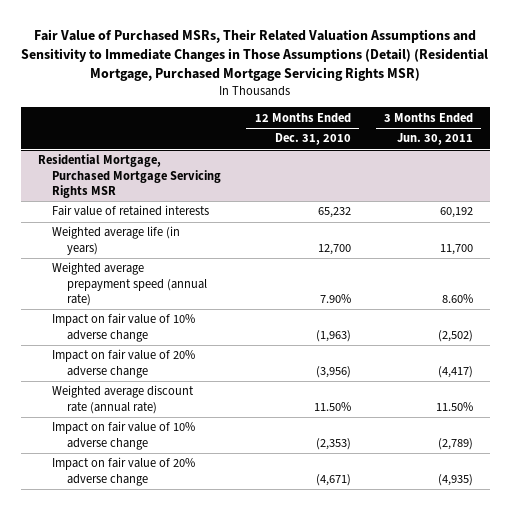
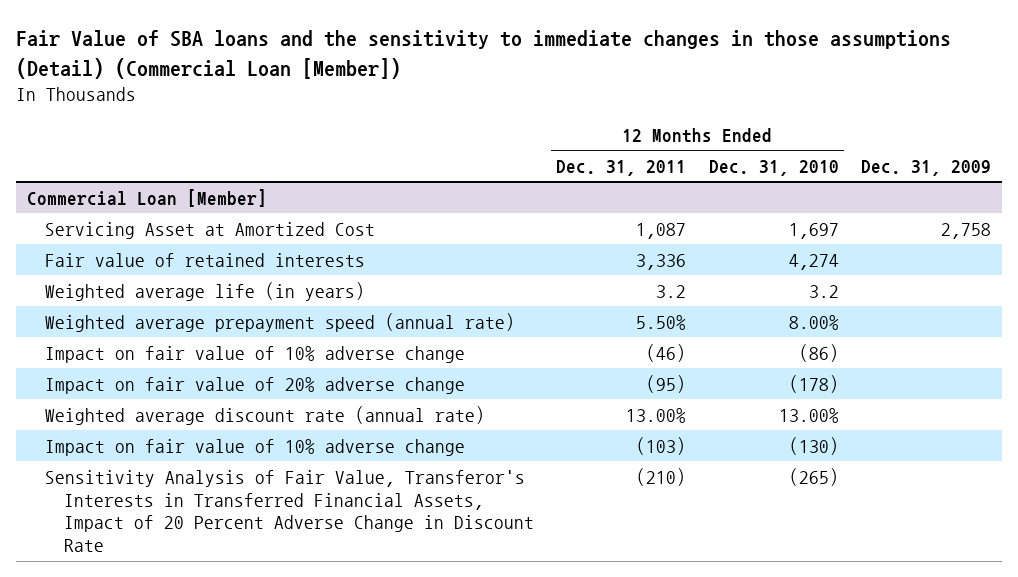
- Fair Value of Purchased MSRs, Their Related Valuation Assumptions and Sensitivity to Immediate Changes in Those Assumptions (Detail) (Residential Mortgage, Purchased Mortgage Servicing Rights MSR)
+ Fair Value of SBA loans and the sensitivity to immediate changes in those assumptions (Detail) (Commercial Loan [Member])
- | 12 Months Ended Dec. 31, 2010 | 3 Months Ended Jun. 30, 2011
+ | 12 Months Ended Dec. 31, 2011 | 12 Months Ended Dec. 31, 2010 | Dec. 31, 2009
- Residential Mortgage, Purchased Mortgage Servicing Rights MSR
- Fair value of retained interests | 65,232 | 60,192
- Weighted average life (in years) | 12,700 | 11,700
- Weighted average prepayment speed (annual rate) | 7.90% | 8.60%
- Impact on fair value of 10% adverse change | (1,963) | (2,502)
- Impact on fair value of 20% adverse change | (3,956) | (4,417)
- Weighted average discount rate (annual rate) | 11.50% | 11.50%
- Impact on fair value of 10% adverse change | (2,353) | (2,789)
- Impact on fair value of 20% adverse change | (4,671) | (4,935)
+ Commercial Loan [Member]
+ Servicing Asset at Amortized Cost | 1,087 | 1,697 | 2,758
+ Fair value of retained interests | 3,336 | 4,274 |
+ Weighted average life (in years) | 3.2 | 3.2 |
+ Weighted average prepayment speed (annual rate) | 5.50% | 8.00% |
+ Impact on fair value of 10% adverse change | (46) | (86) |
+ Impact on fair value of 20% adverse change | (95) | (178) |
+ Weighted average discount rate (annual rate) | 13.00% | 13.00% |
+ Impact on fair value of 10% adverse change | (103) | (130) |
+ Sensitivity Analysis of Fair Value, Transferor's Interests in Transferred Financial Assets, Impact of 20 Percent Adverse Change in Discount Rate | (210) | (265) |

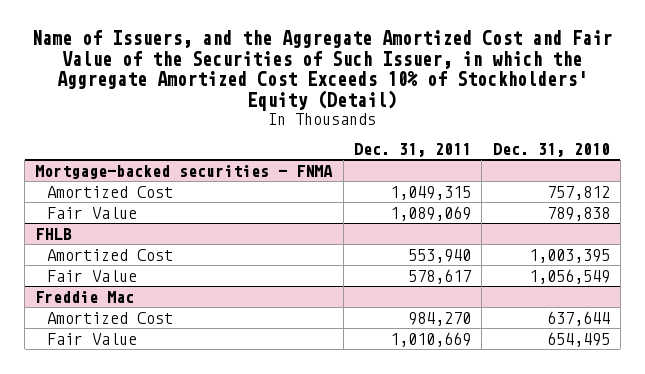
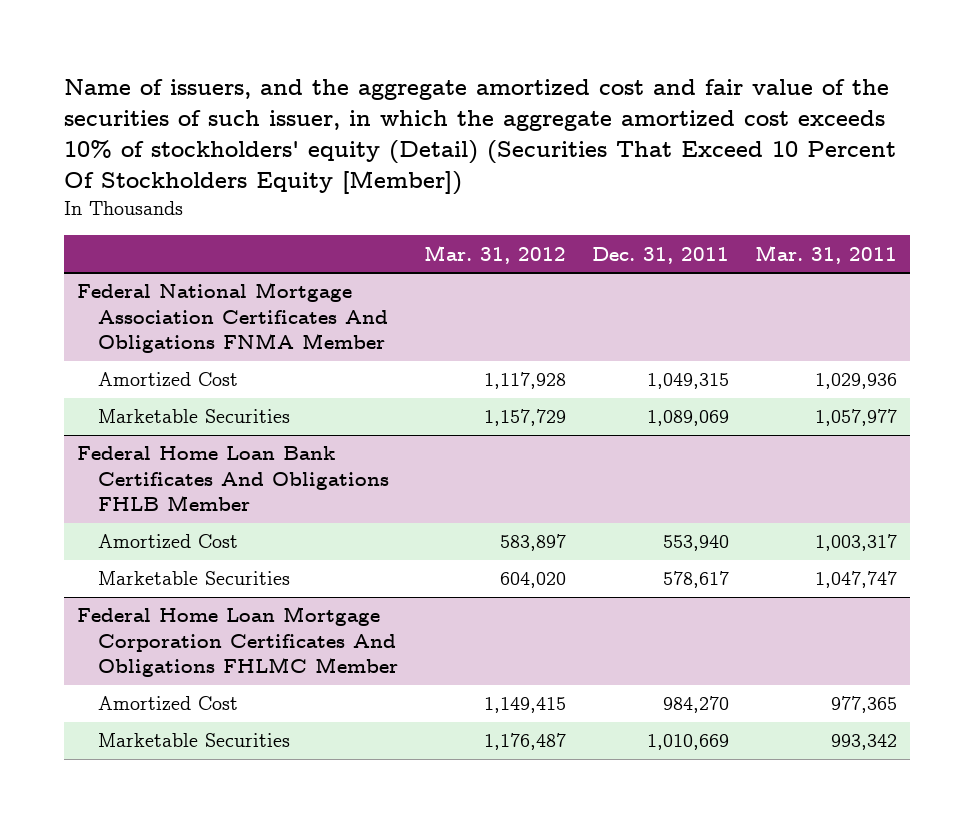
- Name of Issuers, and the Aggregate Amortized Cost and Fair Value of the Securities of Such Issuer, in which the Aggregate Amortized Cost Exceeds 10% of Stockholders' Equity (Detail)
+ Name of issuers, and the aggregate amortized cost and fair value of the securities of such issuer, in which the aggregate amortized cost exceeds 10% of stockholders' equity (Detail) (Securities That Exceed 10 Percent Of Stockholders Equity [Member])
- | Dec. 31, 2011 | Dec. 31, 2010
+ | Mar. 31, 2012 | Dec. 31, 2011 | Mar. 31, 2011
- Mortgage-backed securities - FNMA
+ Federal National Mortgage Association Certificates And Obligations FNMA Member
- Fair Value | 1,089,069 | 789,838
- FHLB
+ Marketable Securities | 1,157,729 | 1,089,069 | 1,057,977
+ Federal Home Loan Bank Certificates And Obligations FHLB Member
- Fair Value | 578,617 | 1,056,549
- Freddie Mac
+ Marketable Securities | 604,020 | 578,617 | 1,047,747
+ Federal Home Loan Mortgage Corporation Certificates And Obligations FHLMC Member
- Fair Value | 1,010,669 | 654,495
+ Marketable Securities | 1,176,487 | 1,010,669 | 993,342

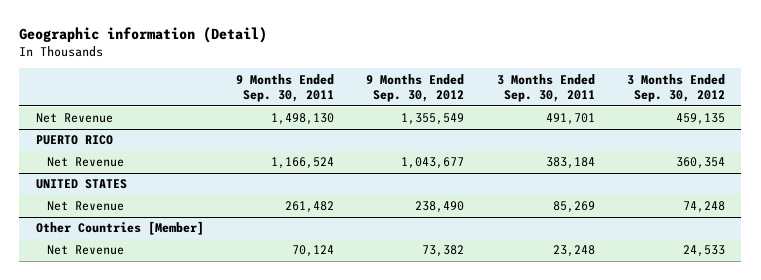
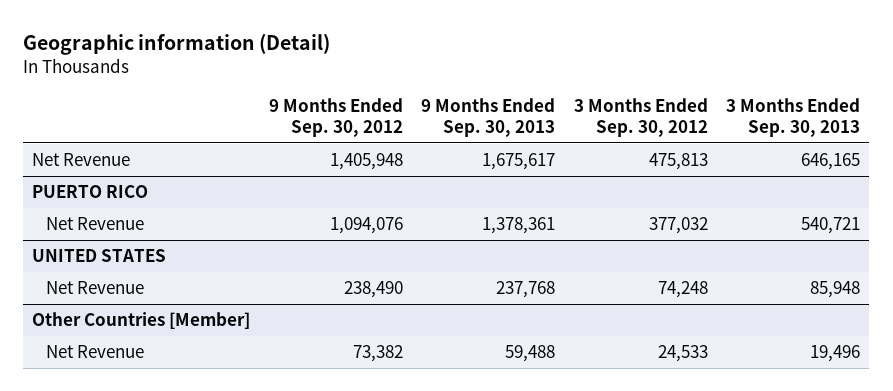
- | 9 Months Ended Sep. 30, 2011 | 9 Months Ended Sep. 30, 2012 | 3 Months Ended Sep. 30, 2011 | 3 Months Ended Sep. 30, 2012
+ | 9 Months Ended Sep. 30, 2012 | 9 Months Ended Sep. 30, 2013 | 3 Months Ended Sep. 30, 2012 | 3 Months Ended Sep. 30, 2013
- Net Revenue | 1,498,130 | 1,355,549 | 491,701 | 459,135
+ Net Revenue | 1,405,948 | 1,675,617 | 475,813 | 646,165
@ PUERTO RICO
- Net Revenue | 1,166,524 | 1,043,677 | 383,184 | 360,354
+ Net Revenue | 1,094,076 | 1,378,361 | 377,032 | 540,721

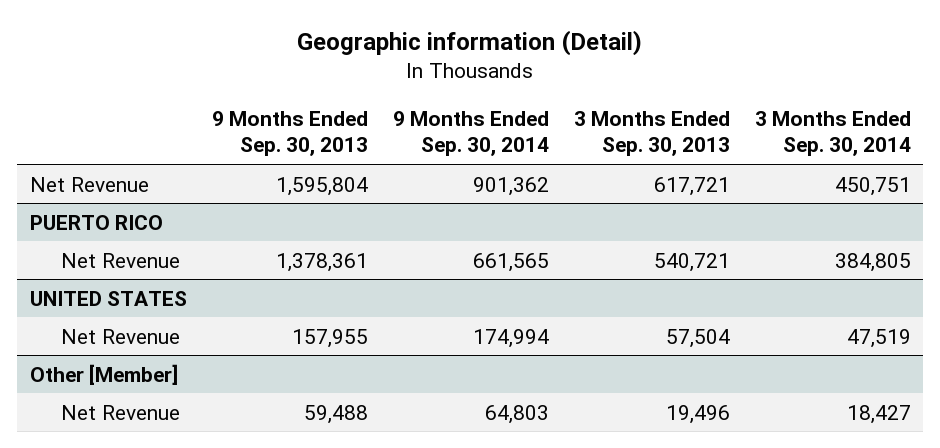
- | 9 Months Ended Sep. 30, 2012 | 9 Months Ended Sep. 30, 2013 | 3 Months Ended Sep. 30, 2012 | 3 Months Ended Sep. 30, 2013
+ | 9 Months Ended Sep. 30, 2013 | 9 Months Ended Sep. 30, 2014 | 3 Months Ended Sep. 30, 2013 | 3 Months Ended Sep. 30, 2014
- Net Revenue | 1,405,948 | 1,675,617 | 475,813 | 646,165
+ Net Revenue | 1,595,804 | 901,362 | 617,721 | 450,751
@ UNITED STATES
- Net Revenue | 238,490 | 237,768 | 74,248 | 85,948
- Other Countries [Member]
@ UNITED STATES
+ Net Revenue | 157,955 | 174,994 | 57,504 | 47,519
+ Other [Member]

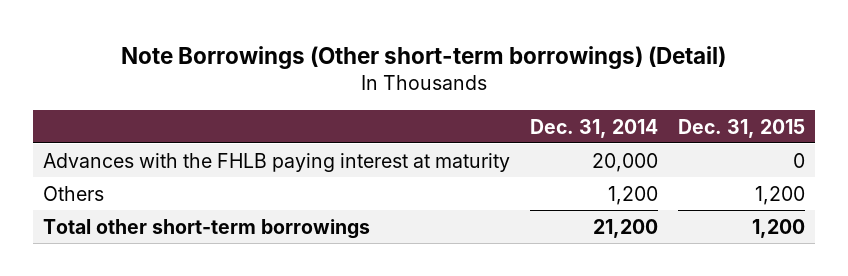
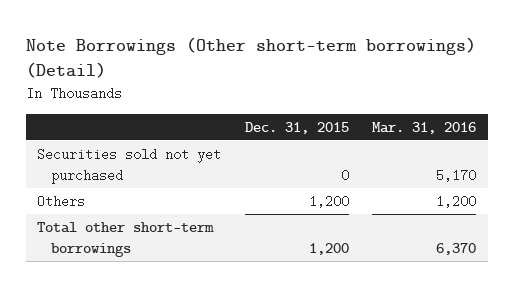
- | Dec. 31, 2014 | Dec. 31, 2015
+ | Dec. 31, 2015 | Mar. 31, 2016
- Advances with the FHLB paying interest at maturity | 20,000 | 0
+ Securities sold not yet purchased | 0 | 5,170

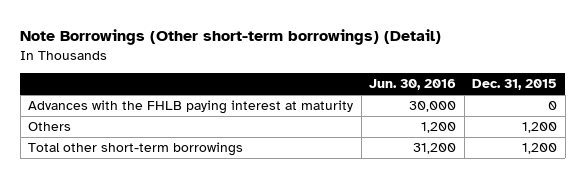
- | Dec. 31, 2015 | Mar. 31, 2016
+ | Jun. 30, 2016 | Dec. 31, 2015
- Securities sold not yet purchased | 0 | 5,170
+ Advances with the FHLB paying interest at maturity | 30,000 | 0

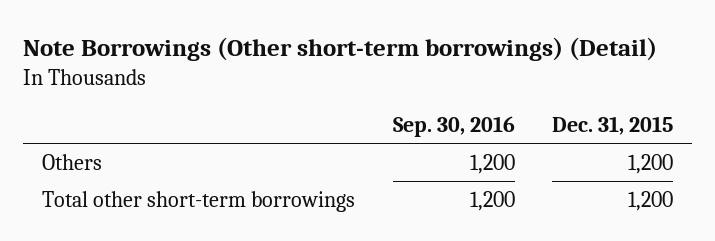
- | Jun. 30, 2016 | Dec. 31, 2015
+ | Sep. 30, 2016 | Dec. 31, 2015
- Advances with the FHLB paying interest at maturity | 30,000 | 0

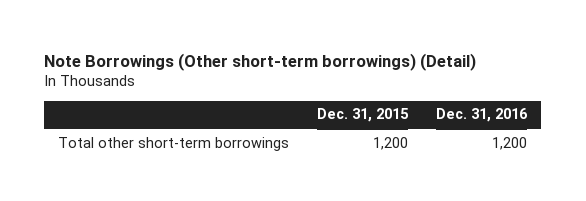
- | Sep. 30, 2016 | Dec. 31, 2015
+ | Dec. 31, 2015 | Dec. 31, 2016
- Others | 1,200 | 1,200

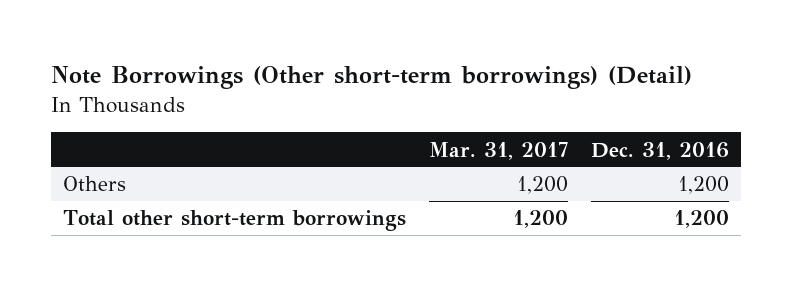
- | Dec. 31, 2015 | Dec. 31, 2016
+ | Mar. 31, 2017 | Dec. 31, 2016
+ Others | 1,200 | 1,200

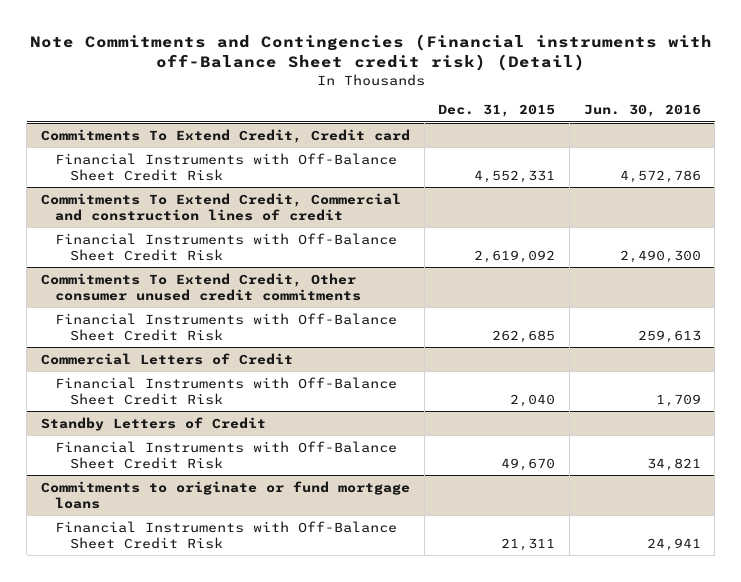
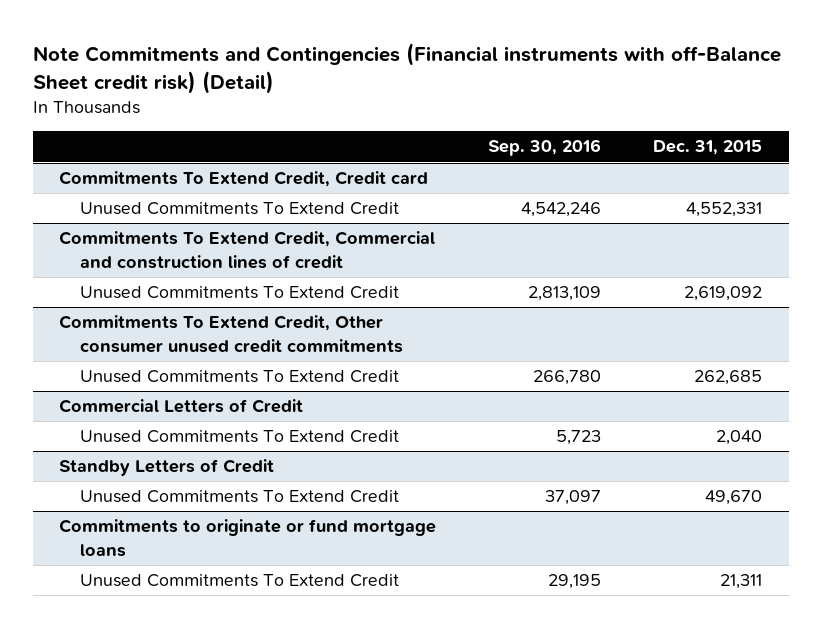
- | Dec. 31, 2015 | Jun. 30, 2016
+ | Sep. 30, 2016 | Dec. 31, 2015
@ Commitments To Extend Credit, Credit card
- Financial Instruments with Off-Balance Sheet Credit Risk | 4,552,331 | 4,572,786
+ Unused Commitments To Extend Credit | 4,542,246 | 4,552,331
@ Commitments To Extend Credit, Commercial and construction lines of credit
- Financial Instruments with Off-Balance Sheet Credit Risk | 2,619,092 | 2,490,300
+ Unused Commitments To Extend Credit | 2,813,109 | 2,619,092
@ Commitments To Extend Credit, Other consumer unused credit commitments
- Financial Instruments with Off-Balance Sheet Credit Risk | 262,685 | 259,613
+ Unused Commitments To Extend Credit | 266,780 | 262,685
@ Commercial Letters of Credit
- Financial Instruments with Off-Balance Sheet Credit Risk | 2,040 | 1,709
+ Unused Commitments To Extend Credit | 5,723 | 2,040
@ Standby Letters of Credit
- Financial Instruments with Off-Balance Sheet Credit Risk | 49,670 | 34,821
+ Unused Commitments To Extend Credit | 37,097 | 49,670
@ Commitments to originate or fund mortgage loans
- Financial Instruments with Off-Balance Sheet Credit Risk | 21,311 | 24,941
+ Unused Commitments To Extend Credit | 29,195 | 21,311

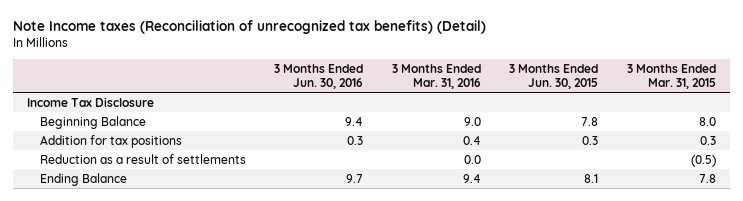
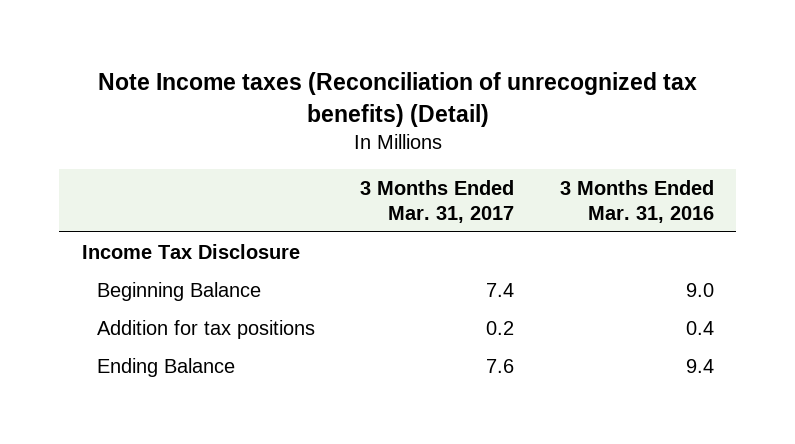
- | 3 Months Ended Jun. 30, 2016 | 3 Months Ended Mar. 31, 2016 | 3 Months Ended Jun. 30, 2015 | 3 Months Ended Mar. 31, 2015
+ | 3 Months Ended Mar. 31, 2017 | 3 Months Ended Mar. 31, 2016
- Reduction as a result of settlements | | 0.0 | | (0.5)

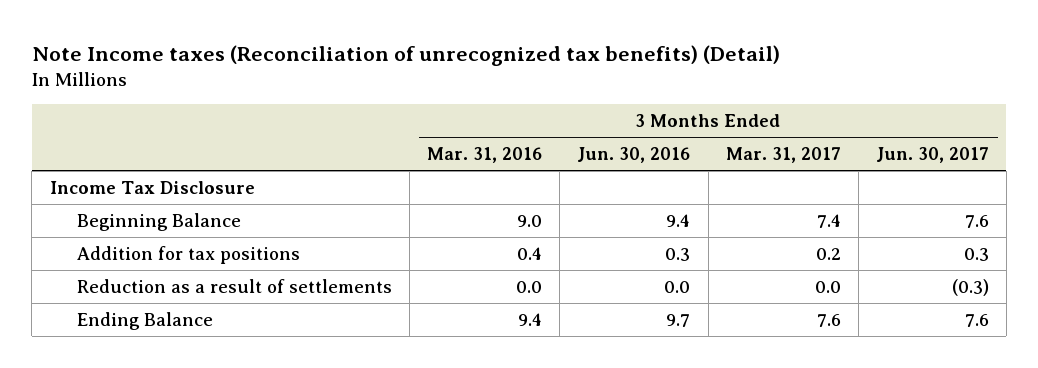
- | 3 Months Ended Mar. 31, 2017 | 3 Months Ended Mar. 31, 2016
+ | 3 Months Ended Mar. 31, 2016 | 3 Months Ended Jun. 30, 2016 | 3 Months Ended Mar. 31, 2017 | 3 Months Ended Jun. 30, 2017
+ Reduction as a result of settlements | 0.0 | 0.0 | 0.0 | (0.3)

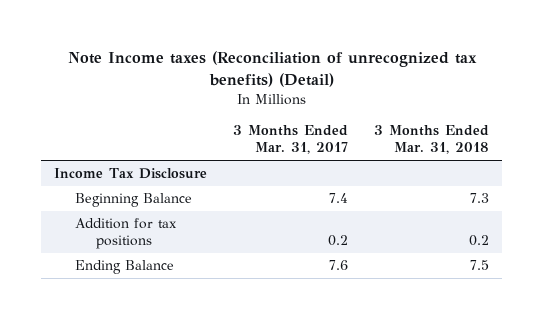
- | 3 Months Ended Mar. 31, 2016 | 3 Months Ended Jun. 30, 2016 | 3 Months Ended Mar. 31, 2017 | 3 Months Ended Jun. 30, 2017
+ | 3 Months Ended Mar. 31, 2017 | 3 Months Ended Mar. 31, 2018
- Reduction as a result of settlements | 0.0 | 0.0 | 0.0 | (0.3)

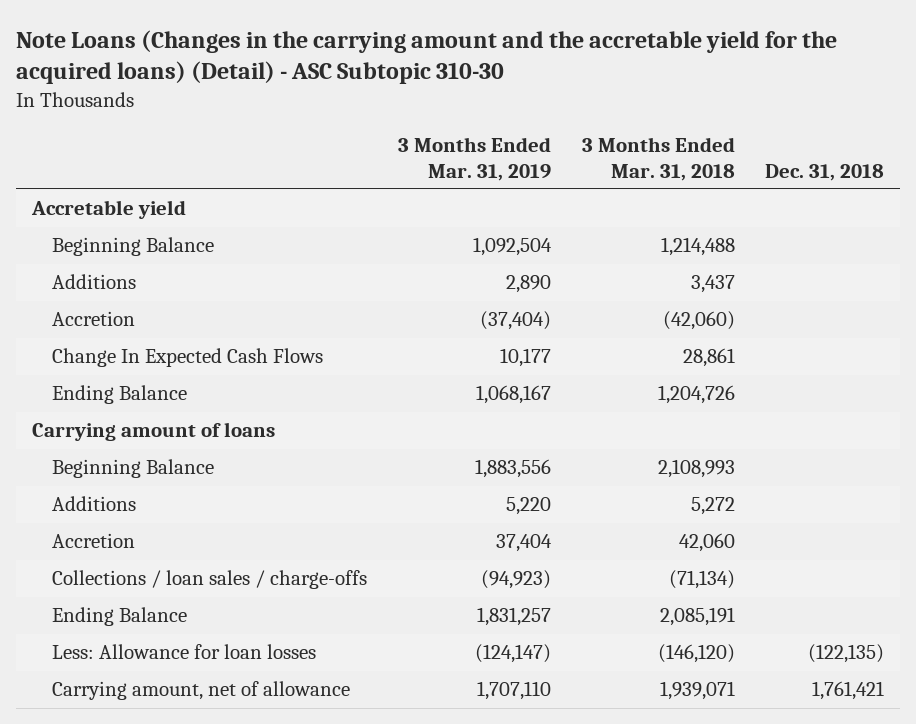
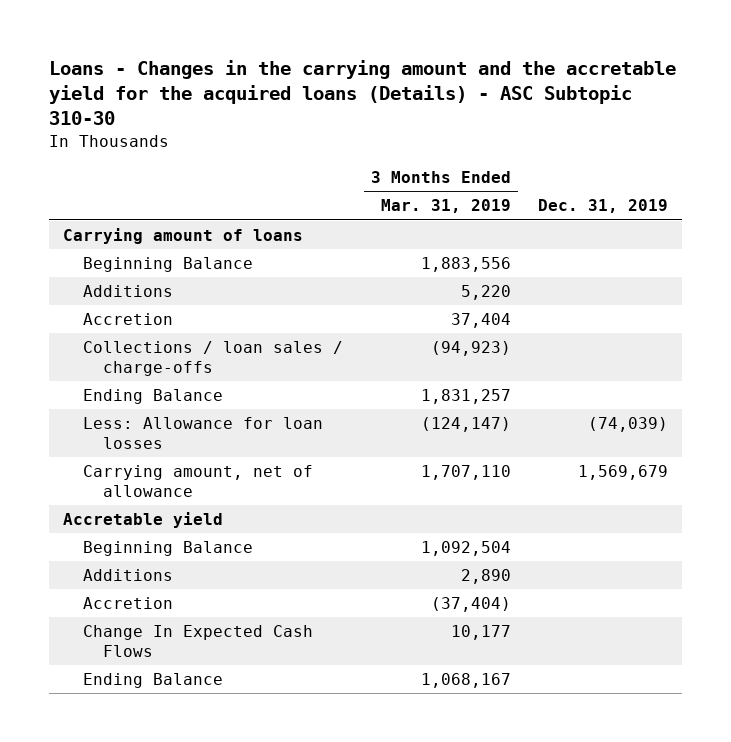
- Note Loans (Changes in the carrying amount and the accretable yield for the acquired loans) (Detail) - ASC Subtopic 310-30
+ Loans - Changes in the carrying amount and the accretable yield for the acquired loans (Details) - ASC Subtopic 310-30
- | 3 Months Ended Mar. 31, 2019 | 3 Months Ended Mar. 31, 2018 | Dec. 31, 2018
+ | 3 Months Ended Mar. 31, 2019 | Dec. 31, 2019
moved down: Accretable yield
moved down: Beginning Balance | 1,092,504 |
moved down: Additions | 2,890 |
moved down: Accretion | (37,404) |
moved down: Change In Expected Cash Flows | 10,177 |
moved down: Ending Balance | 1,068,167 |

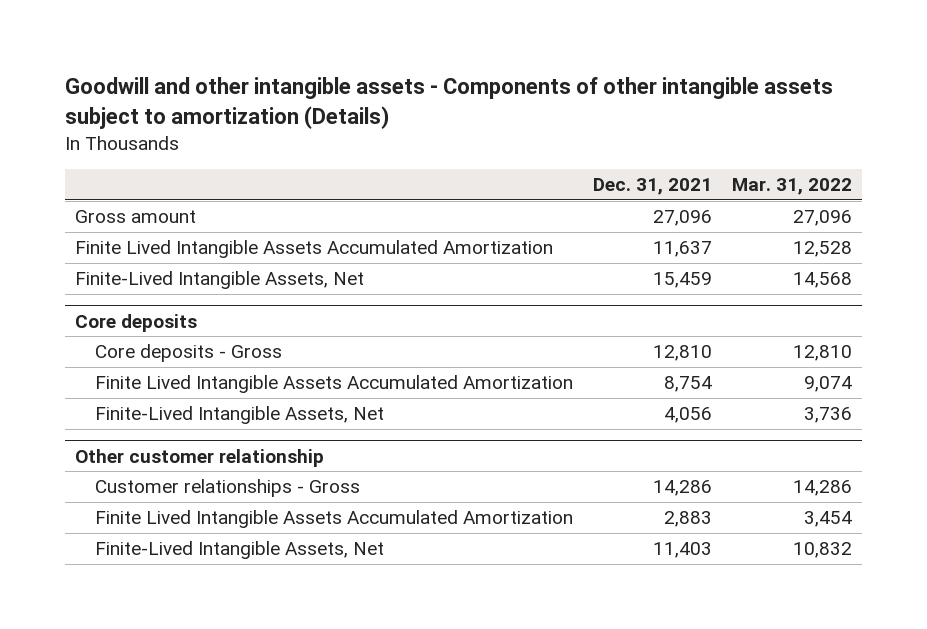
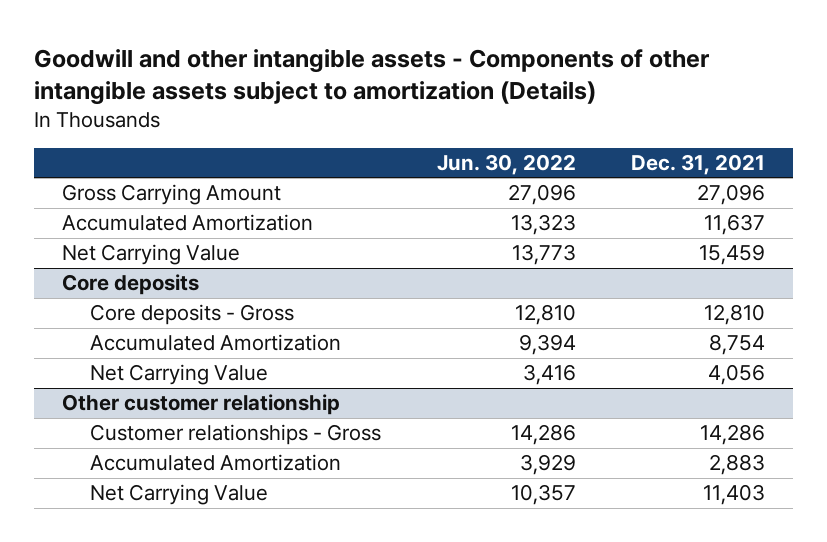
- | Dec. 31, 2021 | Mar. 31, 2022
+ | Jun. 30, 2022 | Dec. 31, 2021
- Gross amount | 27,096 | 27,096
- Finite Lived Intangible Assets Accumulated Amortization | 11,637 | 12,528
- Finite-Lived Intangible Assets, Net | 15,459 | 14,568
+ Gross Carrying Amount | 27,096 | 27,096
+ Accumulated Amortization | 13,323 | 11,637
+ Net Carrying Value | 13,773 | 15,459
@ Core deposits
- Finite Lived Intangible Assets Accumulated Amortization | 8,754 | 9,074
- Finite-Lived Intangible Assets, Net | 4,056 | 3,736
+ Accumulated Amortization | 9,394 | 8,754
+ Net Carrying Value | 3,416 | 4,056
@ Other customer relationship
- Finite Lived Intangible Assets Accumulated Amortization | 2,883 | 3,454
- Finite-Lived Intangible Assets, Net | 11,403 | 10,832
+ Accumulated Amortization | 3,929 | 2,883
+ Net Carrying Value | 10,357 | 11,403

